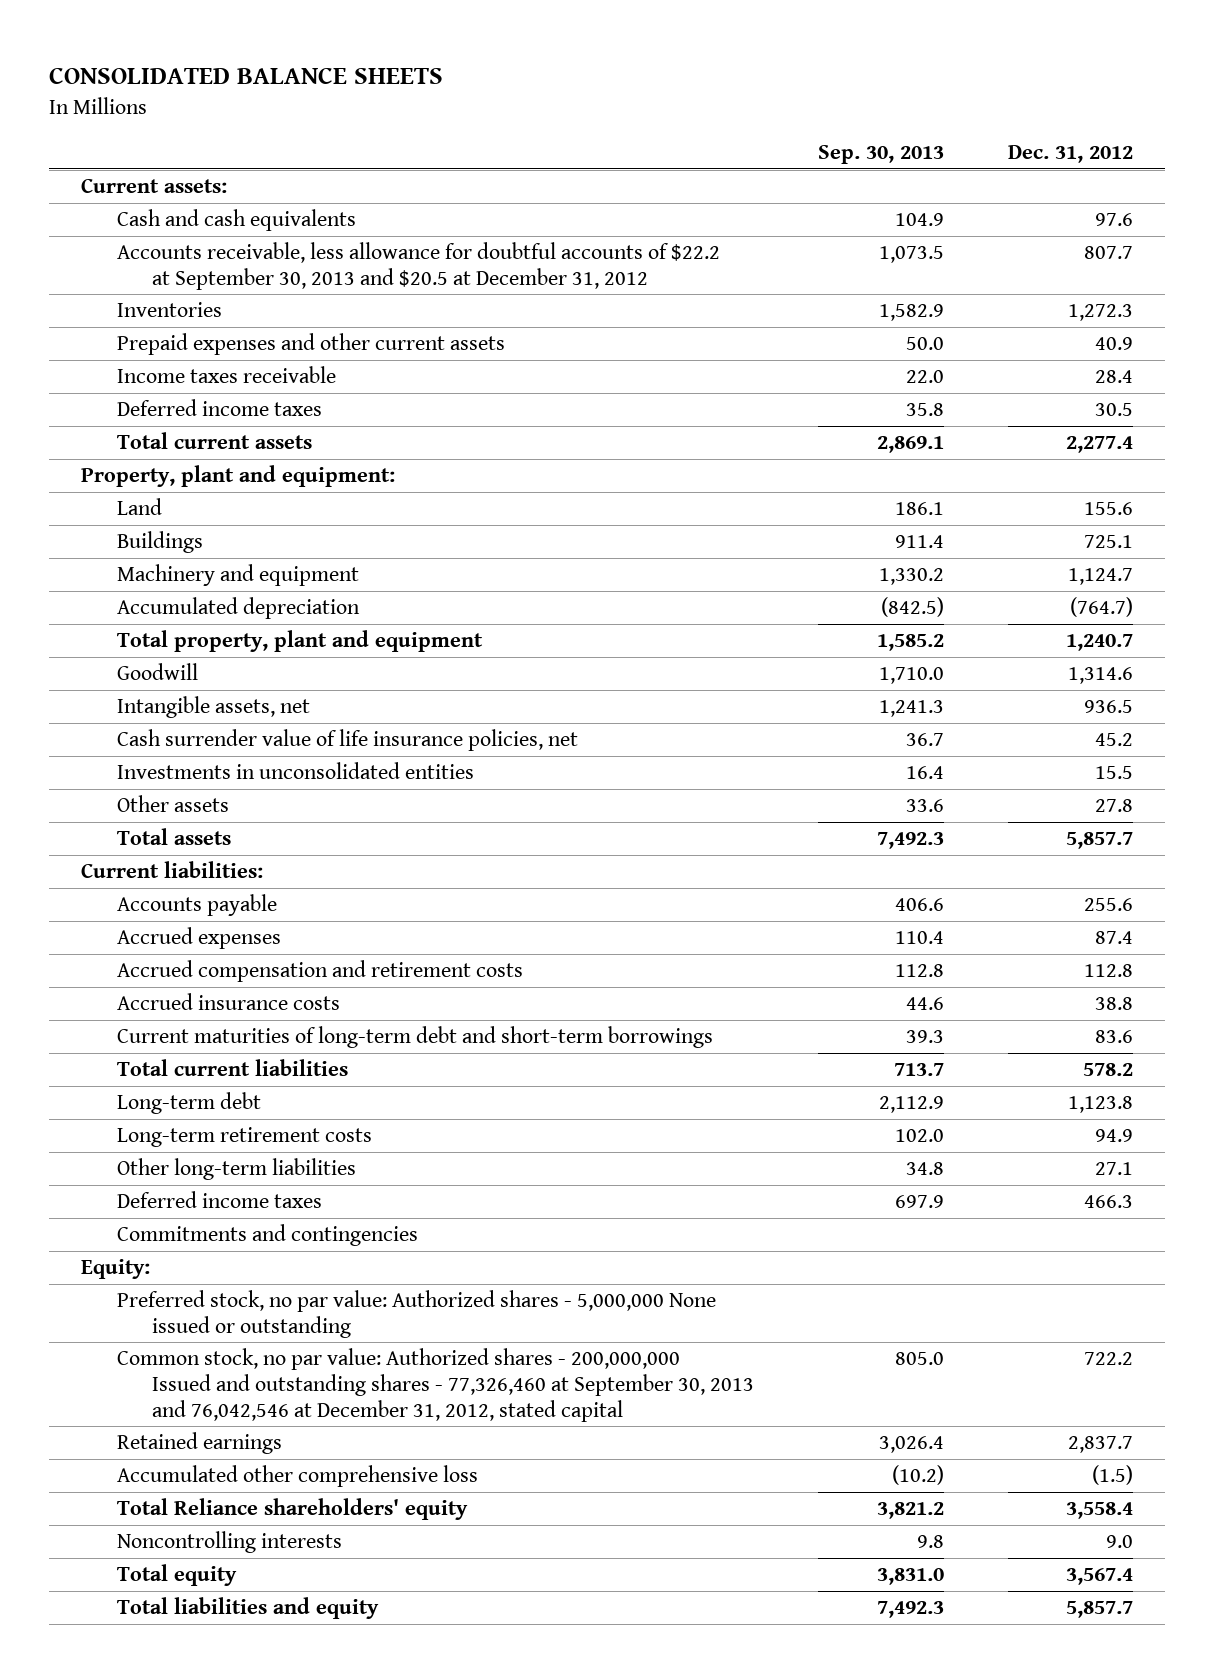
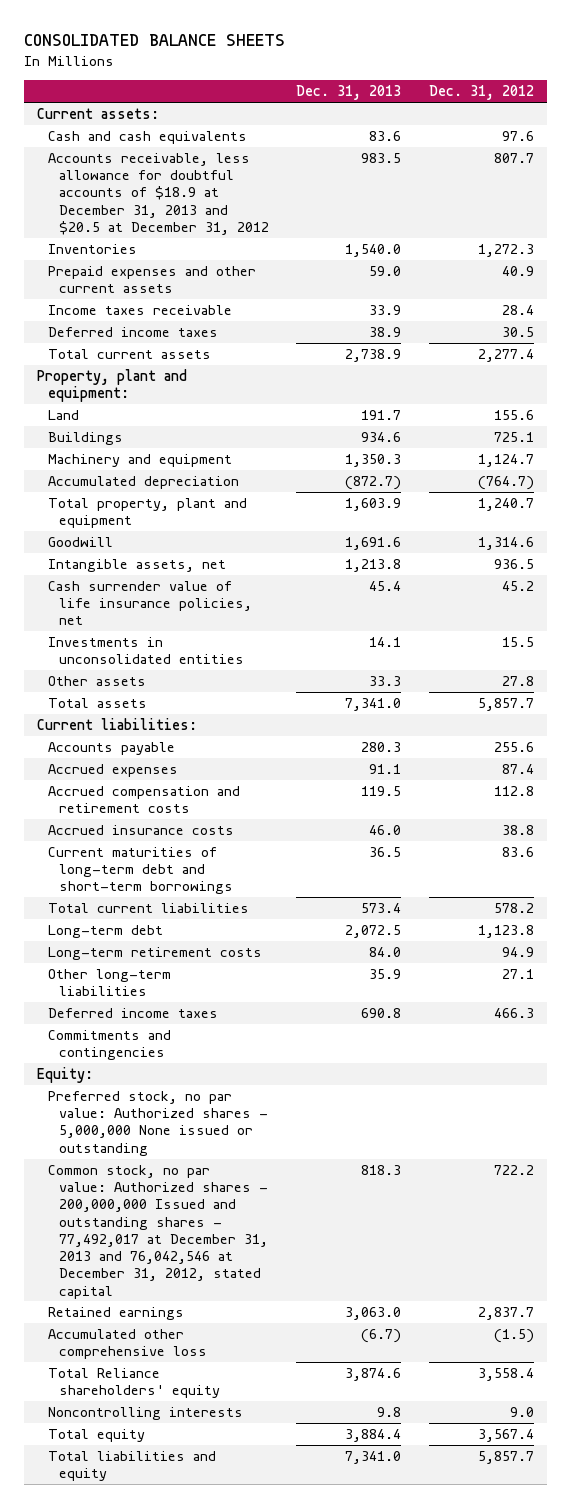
- | Sep. 30, 2013 | Dec. 31, 2012
+ | Dec. 31, 2013 | Dec. 31, 2012
- Accounts receivable, less allowance for doubtful accounts of $22.2 at September 30, 2013 and $20.5 at December 31, 2012 | 1,073.5 | 807.7
+ Accounts receivable, less allowance for doubtful accounts of $18.9 at December 31, 2013 and $20.5 at December 31, 2012 | 983.5 | 807.7
- Common stock, no par value: Authorized shares - 200,000,000 Issued and outstanding shares - 77,326,460 at September 30, 2013 and 76,042,546 at December 31, 2012, stated capital | 805.0 | 722.2
+ Common stock, no par value: Authorized shares - 200,000,000 Issued and outstanding shares - 77,492,017 at December 31, 2013 and 76,042,546 at December 31, 2012, stated capital | 818.3 | 722.2

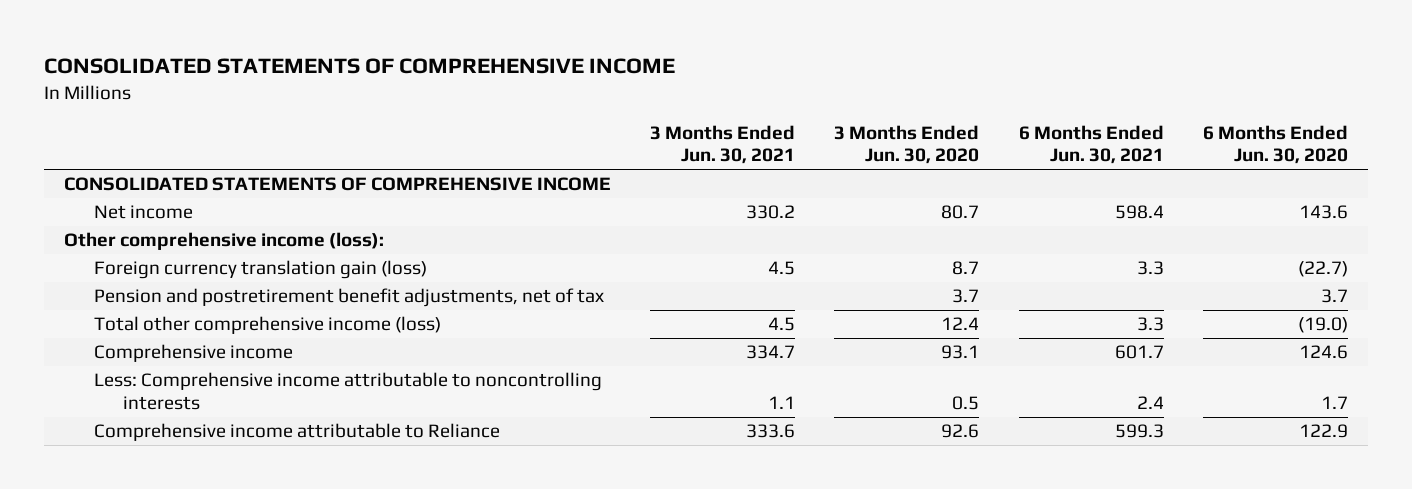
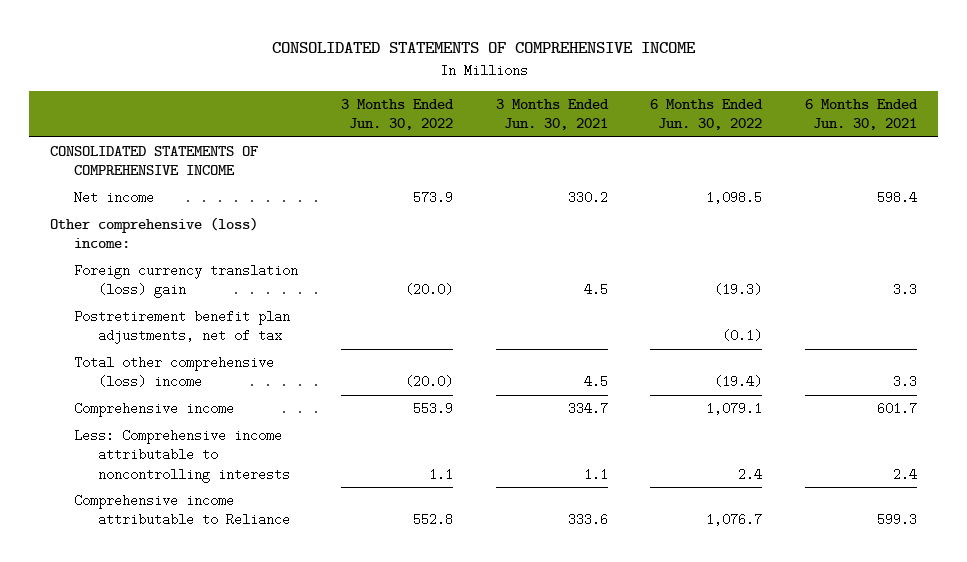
- | 3 Months Ended Jun. 30, 2021 | 3 Months Ended Jun. 30, 2020 | 6 Months Ended Jun. 30, 2021 | 6 Months Ended Jun. 30, 2020
+ | 3 Months Ended Jun. 30, 2022 | 3 Months Ended Jun. 30, 2021 | 6 Months Ended Jun. 30, 2022 | 6 Months Ended Jun. 30, 2021
- Other comprehensive income (loss):
- Foreign currency translation gain (loss) | 4.5 | 8.7 | 3.3 | (22.7)
- Pension and postretirement benefit adjustments, net of tax | | 3.7 | | 3.7
- Total other comprehensive income (loss) | 4.5 | 12.4 | 3.3 | (19.0)
+ Other comprehensive (loss) income:
+ Foreign currency translation (loss) gain | (20.0) | 4.5 | (19.3) | 3.3
+ Postretirement benefit plan adjustments, net of tax | | | (0.1) |
+ Total other comprehensive (loss) income | (20.0) | 4.5 | (19.4) | 3.3

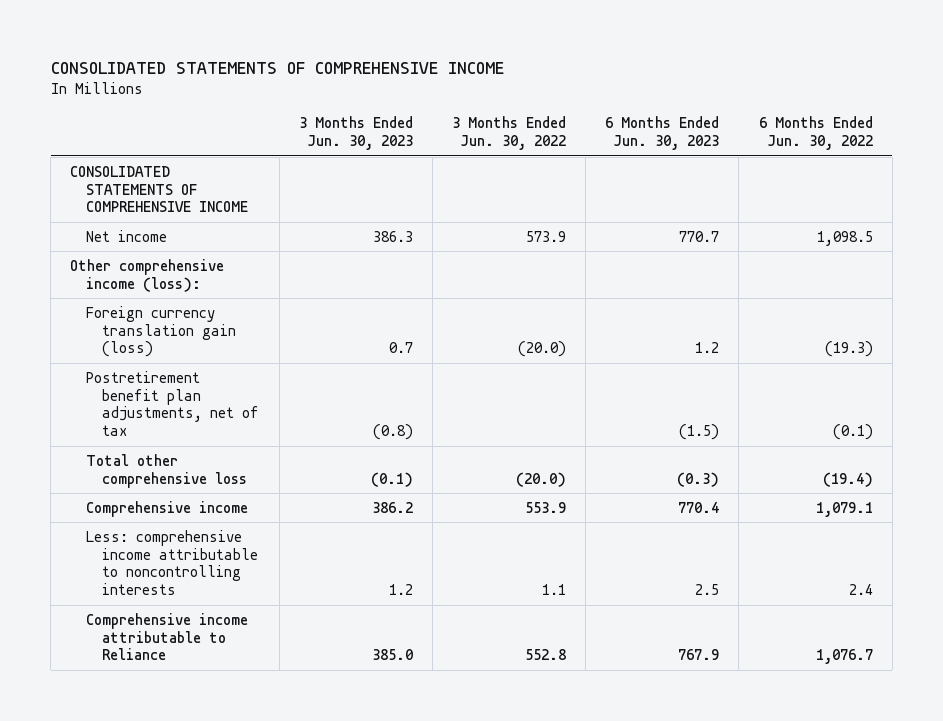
- | 3 Months Ended Jun. 30, 2022 | 3 Months Ended Jun. 30, 2021 | 6 Months Ended Jun. 30, 2022 | 6 Months Ended Jun. 30, 2021
+ | 3 Months Ended Jun. 30, 2023 | 3 Months Ended Jun. 30, 2022 | 6 Months Ended Jun. 30, 2023 | 6 Months Ended Jun. 30, 2022
- Other comprehensive (loss) income:
- Foreign currency translation (loss) gain | (20.0) | 4.5 | (19.3) | 3.3
+ Other comprehensive income (loss):
+ Foreign currency translation gain (loss) | 0.7 | (20.0) | 1.2 | (19.3)
- Total other comprehensive (loss) income | (20.0) | 4.5 | (19.4) | 3.3
+ Total other comprehensive loss | (0.1) | (20.0) | (0.3) | (19.4)
- Less: Comprehensive income attributable to noncontrolling interests | 1.1 | 1.1 | 2.4 | 2.4
+ Less: comprehensive income attributable to noncontrolling interests | 1.2 | 1.1 | 2.5 | 2.4

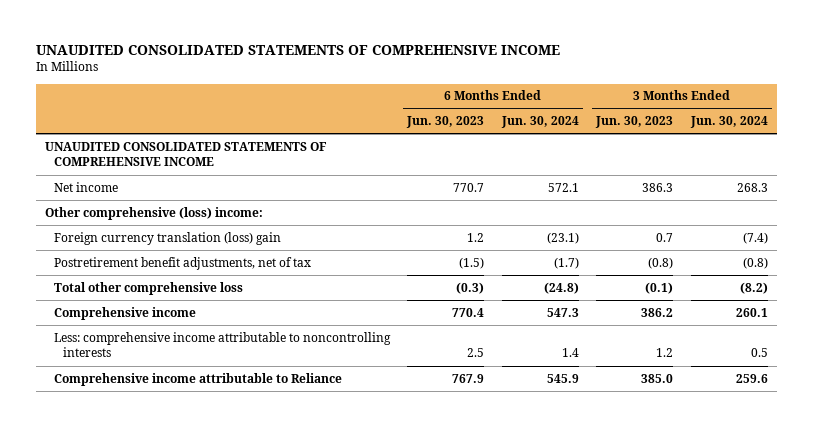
- CONSOLIDATED STATEMENTS OF COMPREHENSIVE INCOME
+ UNAUDITED CONSOLIDATED STATEMENTS OF COMPREHENSIVE INCOME
- | 3 Months Ended Jun. 30, 2023 | 3 Months Ended Jun. 30, 2022 | 6 Months Ended Jun. 30, 2023 | 6 Months Ended Jun. 30, 2022
+ | 6 Months Ended Jun. 30, 2023 | 6 Months Ended Jun. 30, 2024 | 3 Months Ended Jun. 30, 2023 | 3 Months Ended Jun. 30, 2024
- CONSOLIDATED STATEMENTS OF COMPREHENSIVE INCOME
+ UNAUDITED CONSOLIDATED STATEMENTS OF COMPREHENSIVE INCOME
- Other comprehensive income (loss):
- Foreign currency translation gain (loss) | 0.7 | (20.0) | 1.2 | (19.3)
- Postretirement benefit plan adjustments, net of tax | (0.8) | | (1.5) | (0.1)
+ Other comprehensive (loss) income:
+ Foreign currency translation (loss) gain | 1.2 | (23.1) | 0.7 | (7.4)
+ Postretirement benefit adjustments, net of tax | (1.5) | (1.7) | (0.8) | (0.8)

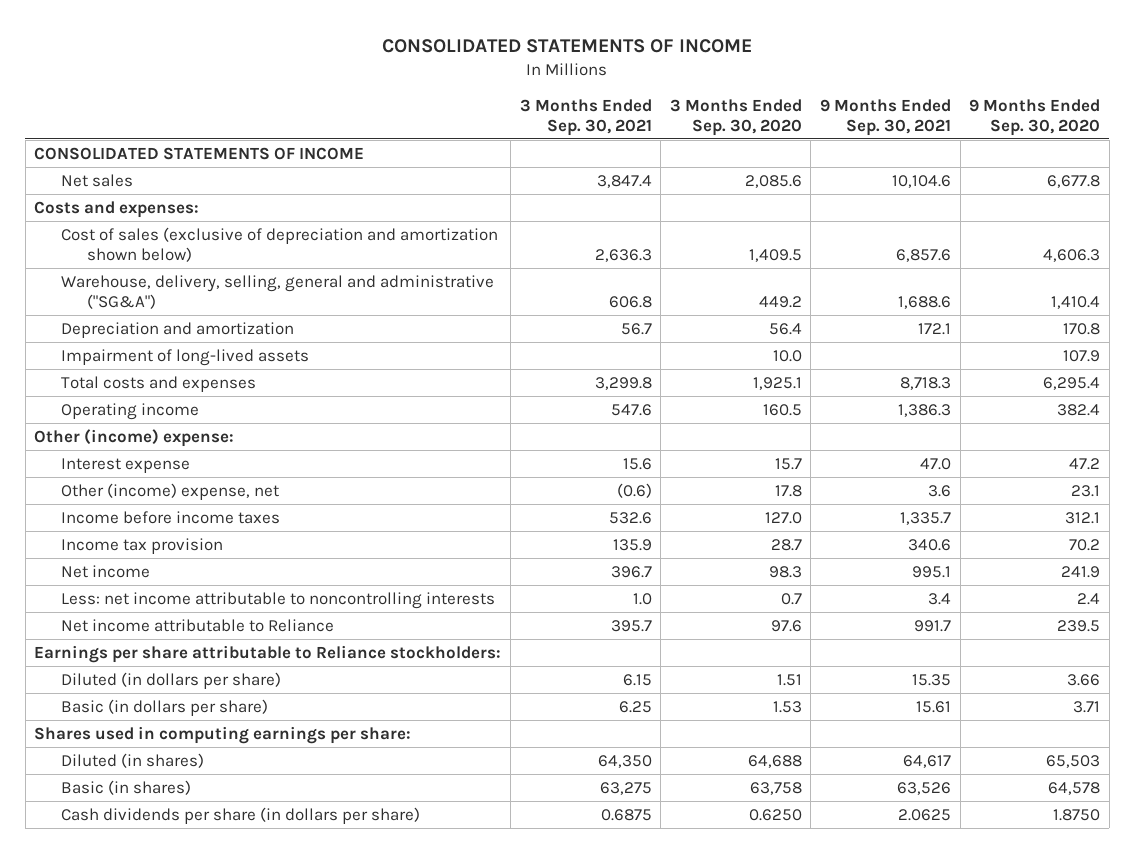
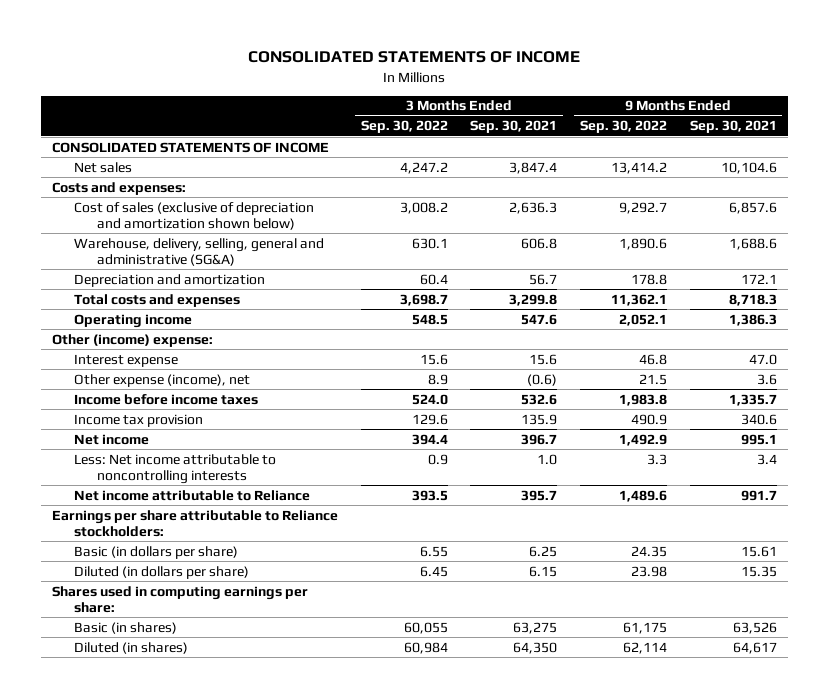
- | 3 Months Ended Sep. 30, 2021 | 3 Months Ended Sep. 30, 2020 | 9 Months Ended Sep. 30, 2021 | 9 Months Ended Sep. 30, 2020
+ | 3 Months Ended Sep. 30, 2022 | 3 Months Ended Sep. 30, 2021 | 9 Months Ended Sep. 30, 2022 | 9 Months Ended Sep. 30, 2021
- Warehouse, delivery, selling, general and administrative ("SG&A") | 606.8 | 449.2 | 1,688.6 | 1,410.4
+ Warehouse, delivery, selling, general and administrative (SG&A) | 630.1 | 606.8 | 1,890.6 | 1,688.6
- Impairment of long-lived assets | | 10.0 | | 107.9
- Other (income) expense, net | (0.6) | 17.8 | 3.6 | 23.1
+ Other expense (income), net | 8.9 | (0.6) | 21.5 | 3.6
- Less: net income attributable to noncontrolling interests | 1.0 | 0.7 | 3.4 | 2.4
+ Less: Net income attributable to noncontrolling interests | 0.9 | 1.0 | 3.3 | 3.4
moved down: Diluted (in dollars per share) | 6.45 | 6.15 | 23.98 | 15.35
- Cash dividends per share (in dollars per share) | 0.6875 | 0.6250 | 2.0625 | 1.8750
moved down: Diluted (in shares) | 60,984 | 64,350 | 62,114 | 64,617

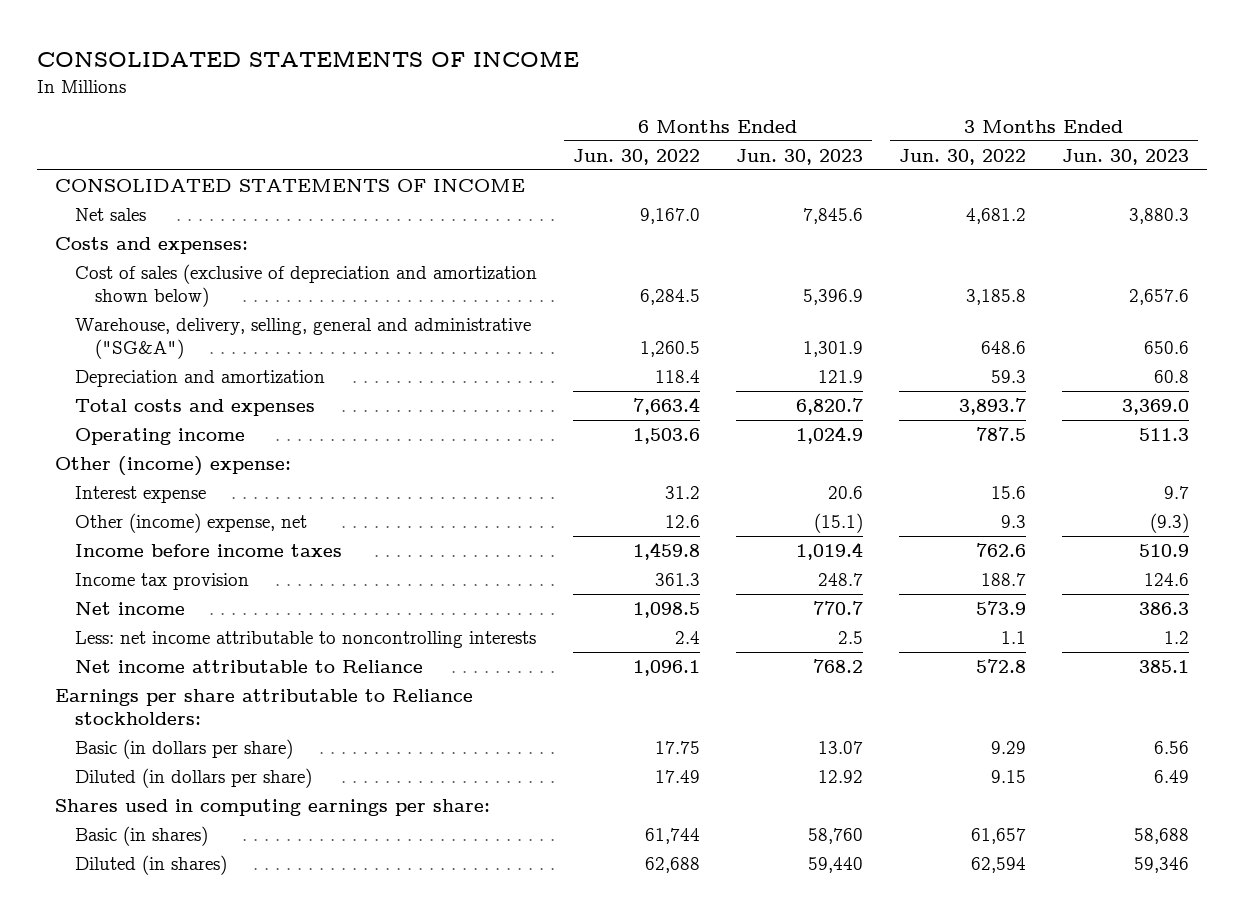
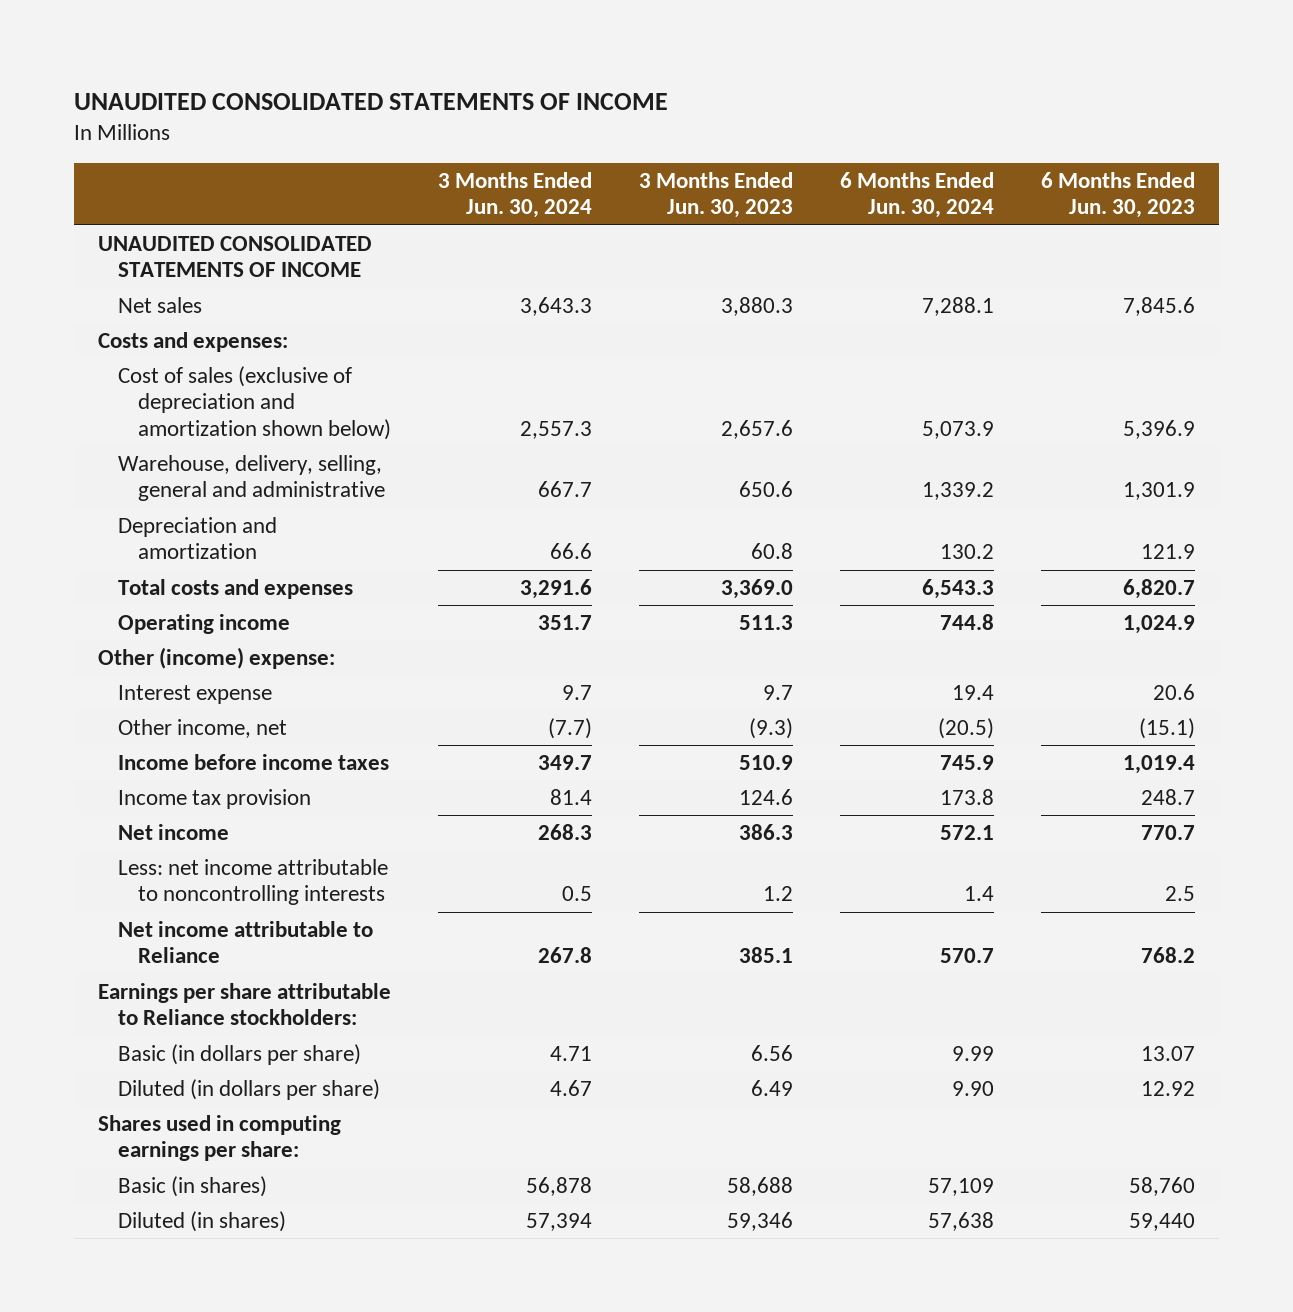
- CONSOLIDATED STATEMENTS OF INCOME
+ UNAUDITED CONSOLIDATED STATEMENTS OF INCOME
- | 6 Months Ended Jun. 30, 2022 | 6 Months Ended Jun. 30, 2023 | 3 Months Ended Jun. 30, 2022 | 3 Months Ended Jun. 30, 2023
+ | 3 Months Ended Jun. 30, 2024 | 3 Months Ended Jun. 30, 2023 | 6 Months Ended Jun. 30, 2024 | 6 Months Ended Jun. 30, 2023
- CONSOLIDATED STATEMENTS OF INCOME
+ UNAUDITED CONSOLIDATED STATEMENTS OF INCOME
- Warehouse, delivery, selling, general and administrative ("SG&A") | 1,260.5 | 1,301.9 | 648.6 | 650.6
+ Warehouse, delivery, selling, general and administrative | 667.7 | 650.6 | 1,339.2 | 1,301.9
- Other (income) expense, net | 12.6 | (15.1) | 9.3 | (9.3)
+ Other income, net | (7.7) | (9.3) | (20.5) | (15.1)

